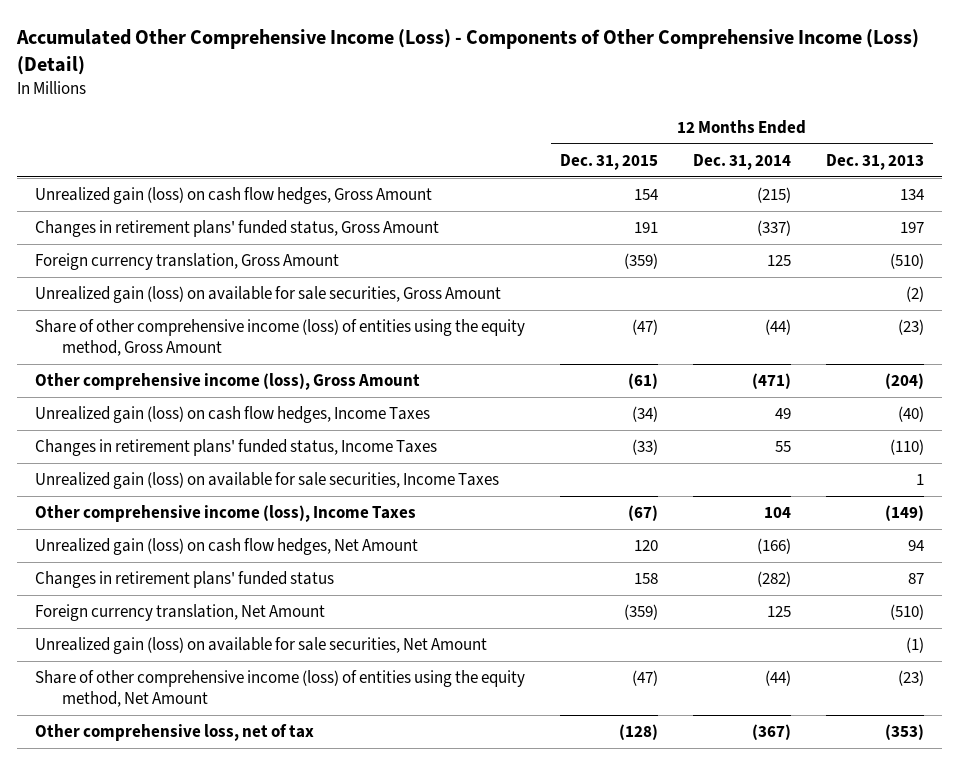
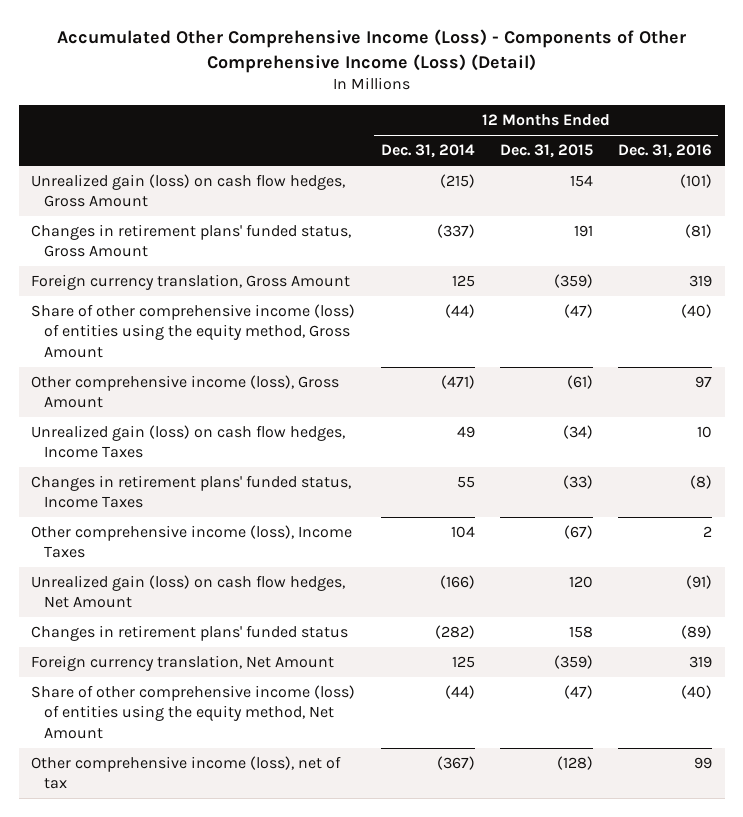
- | 12 Months Ended Dec. 31, 2015 | 12 Months Ended Dec. 31, 2014 | 12 Months Ended Dec. 31, 2013
+ | 12 Months Ended Dec. 31, 2014 | 12 Months Ended Dec. 31, 2015 | 12 Months Ended Dec. 31, 2016
- Unrealized gain (loss) on available for sale securities, Gross Amount | | | (2)
- Unrealized gain (loss) on available for sale securities, Income Taxes | | | 1
- Unrealized gain (loss) on available for sale securities, Net Amount | | | (1)
- Other comprehensive loss, net of tax | (128) | (367) | (353)
+ Other comprehensive income (loss), net of tax | (367) | (128) | 99

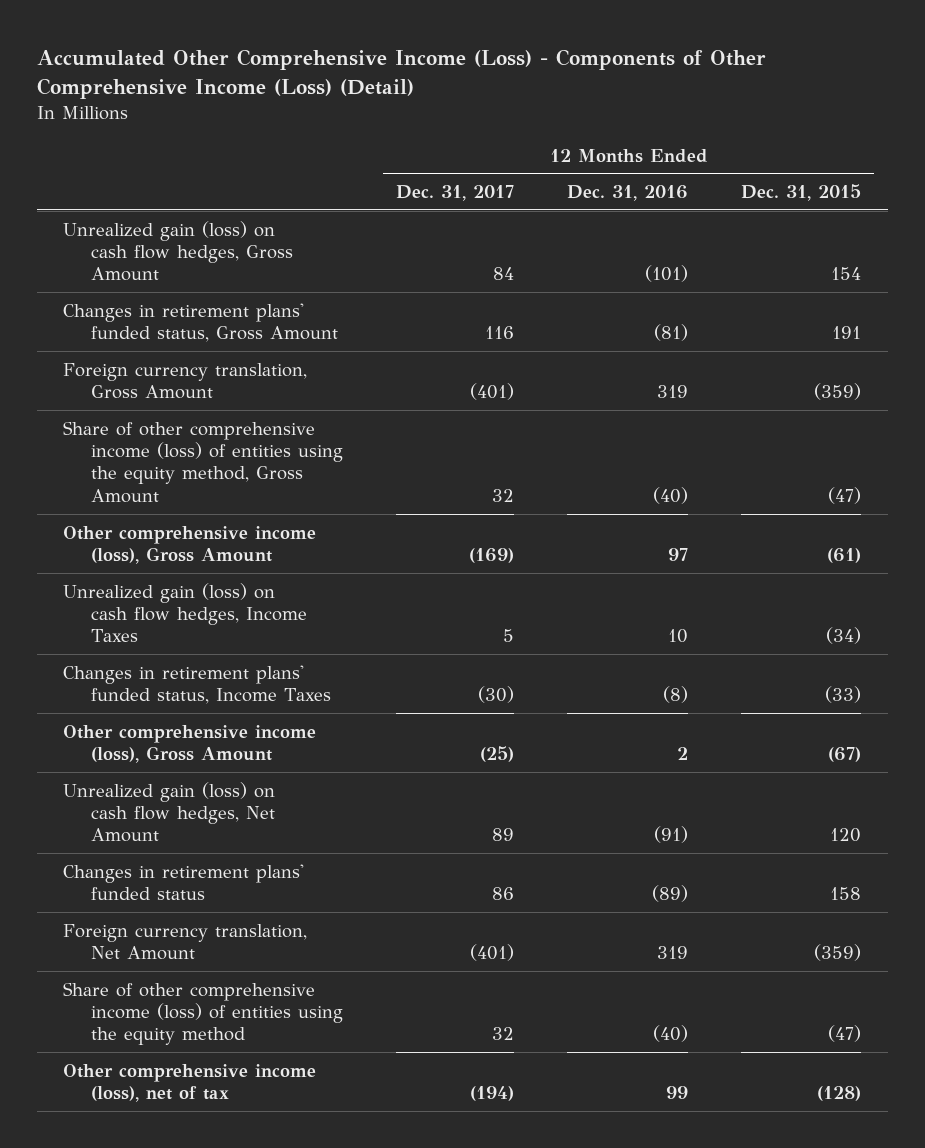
- | 12 Months Ended Dec. 31, 2014 | 12 Months Ended Dec. 31, 2015 | 12 Months Ended Dec. 31, 2016
+ | 12 Months Ended Dec. 31, 2017 | 12 Months Ended Dec. 31, 2016 | 12 Months Ended Dec. 31, 2015
- Other comprehensive income (loss), Income Taxes | 104 | (67) | 2
+ Other comprehensive income (loss), Gross Amount | (25) | 2 | (67)
- Share of other comprehensive income (loss) of entities using the equity method, Net Amount | (44) | (47) | (40)
+ Share of other comprehensive income (loss) of entities using the equity method | 32 | (40) | (47)

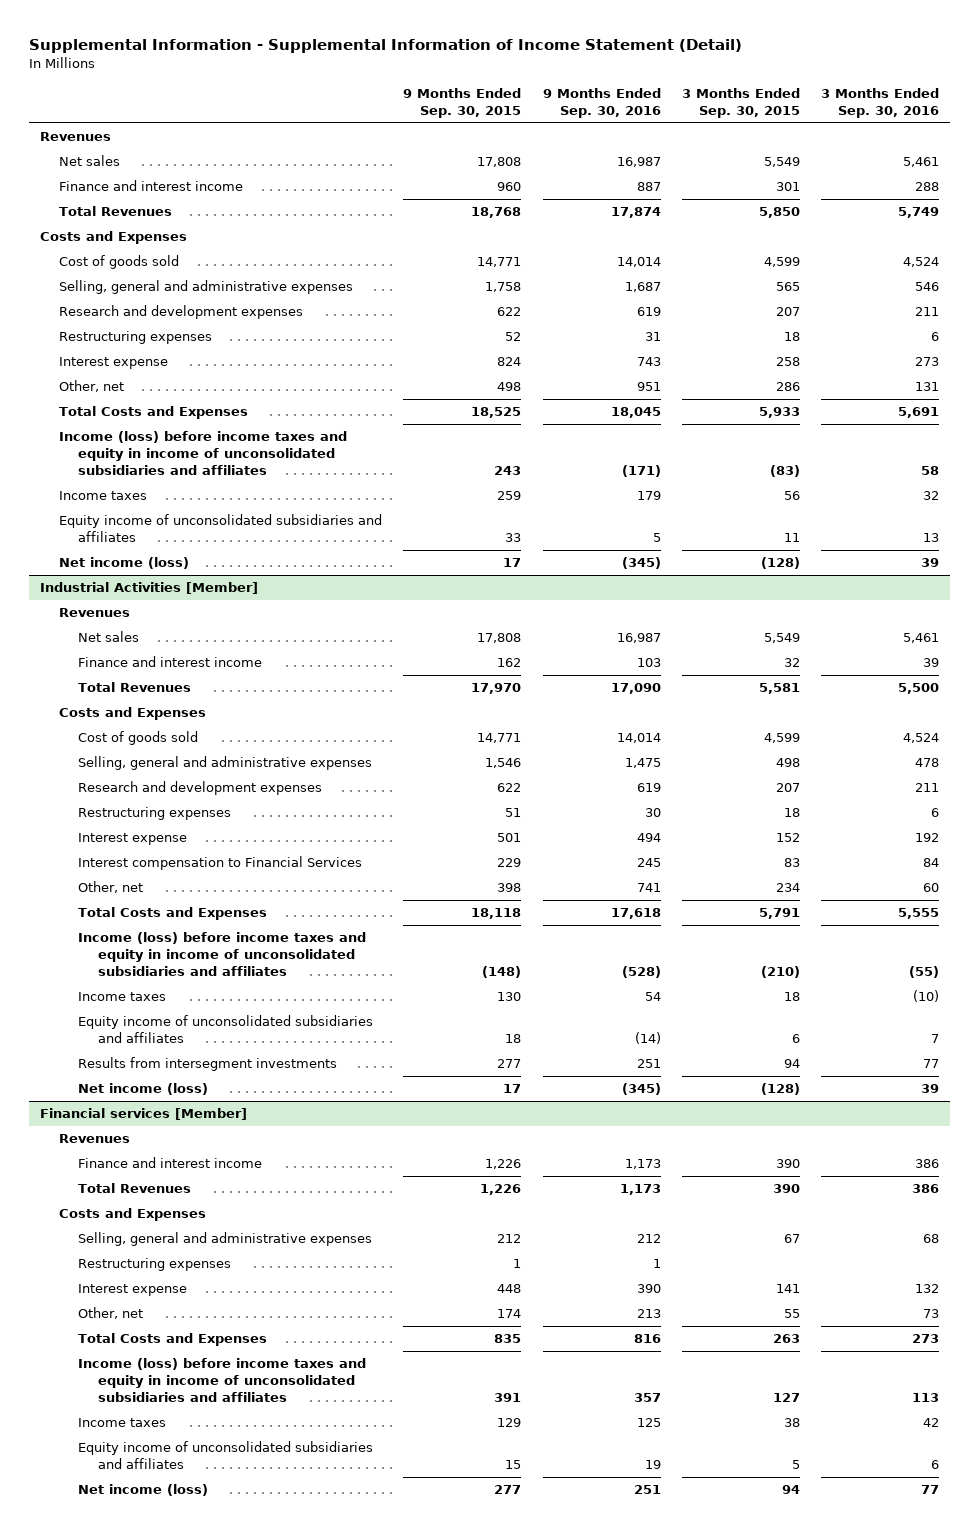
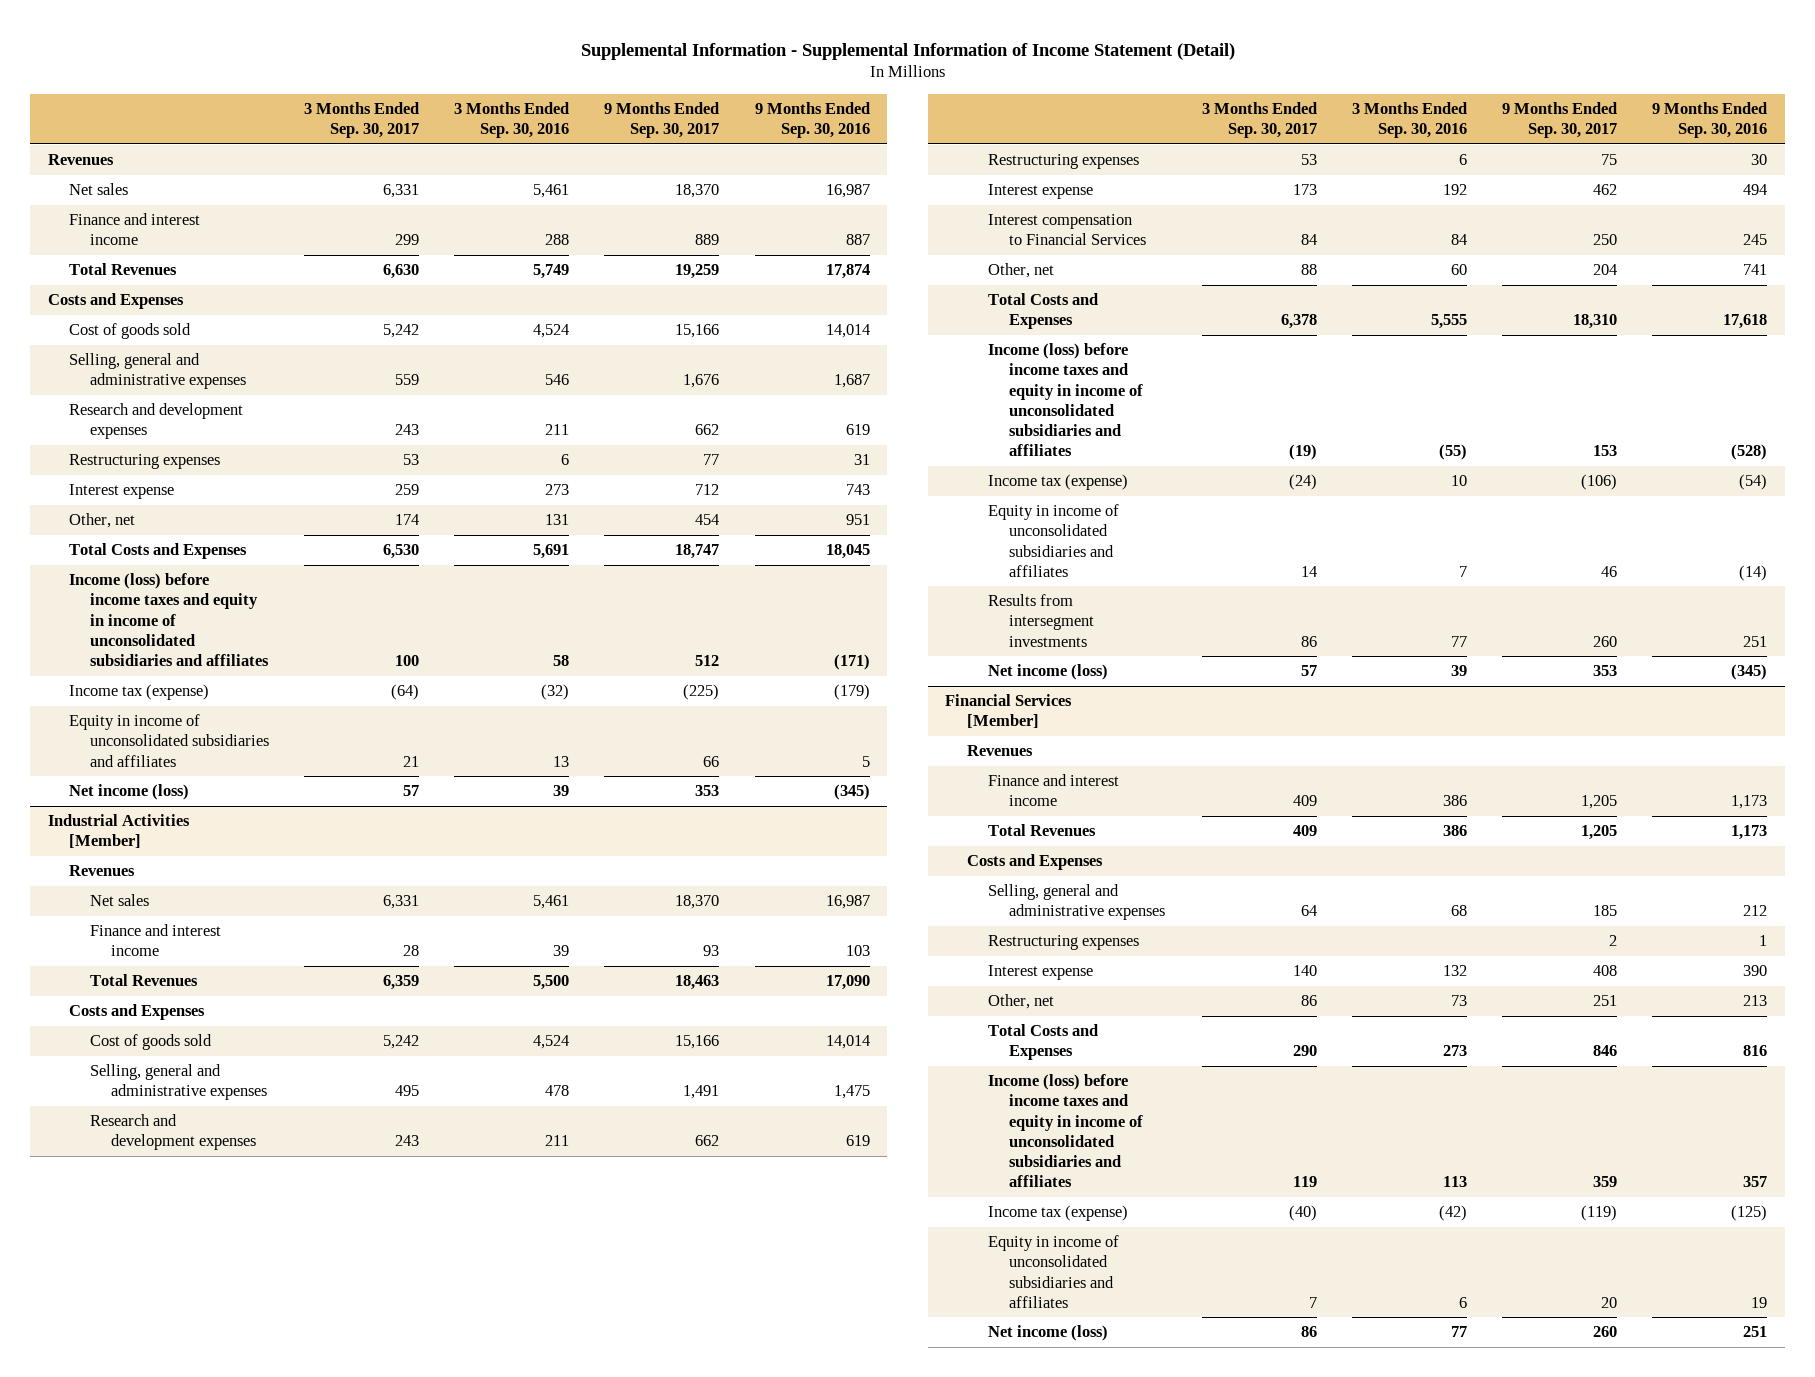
- | 9 Months Ended Sep. 30, 2015 | 9 Months Ended Sep. 30, 2016 | 3 Months Ended Sep. 30, 2015 | 3 Months Ended Sep. 30, 2016
+ | 3 Months Ended Sep. 30, 2017 | 3 Months Ended Sep. 30, 2016 | 9 Months Ended Sep. 30, 2017 | 9 Months Ended Sep. 30, 2016
- Income taxes | 259 | 179 | 56 | 32
- Equity income of unconsolidated subsidiaries and affiliates | 33 | 5 | 11 | 13
+ Income tax (expense) | (64) | (32) | (225) | (179)
+ Equity in income of unconsolidated subsidiaries and affiliates | 21 | 13 | 66 | 5
@ Industrial Activities [Member]
- Income taxes | 130 | 54 | 18 | (10)
- Equity income of unconsolidated subsidiaries and affiliates | 18 | (14) | 6 | 7
+ Income tax (expense) | (24) | 10 | (106) | (54)
+ Equity in income of unconsolidated subsidiaries and affiliates | 14 | 7 | 46 | (14)
- Financial services [Member]
+ Financial Services [Member]
- Income taxes | 129 | 125 | 38 | 42
- Equity income of unconsolidated subsidiaries and affiliates | 15 | 19 | 5 | 6
+ Income tax (expense) | (40) | (42) | (119) | (125)
+ Equity in income of unconsolidated subsidiaries and affiliates | 7 | 6 | 20 | 19

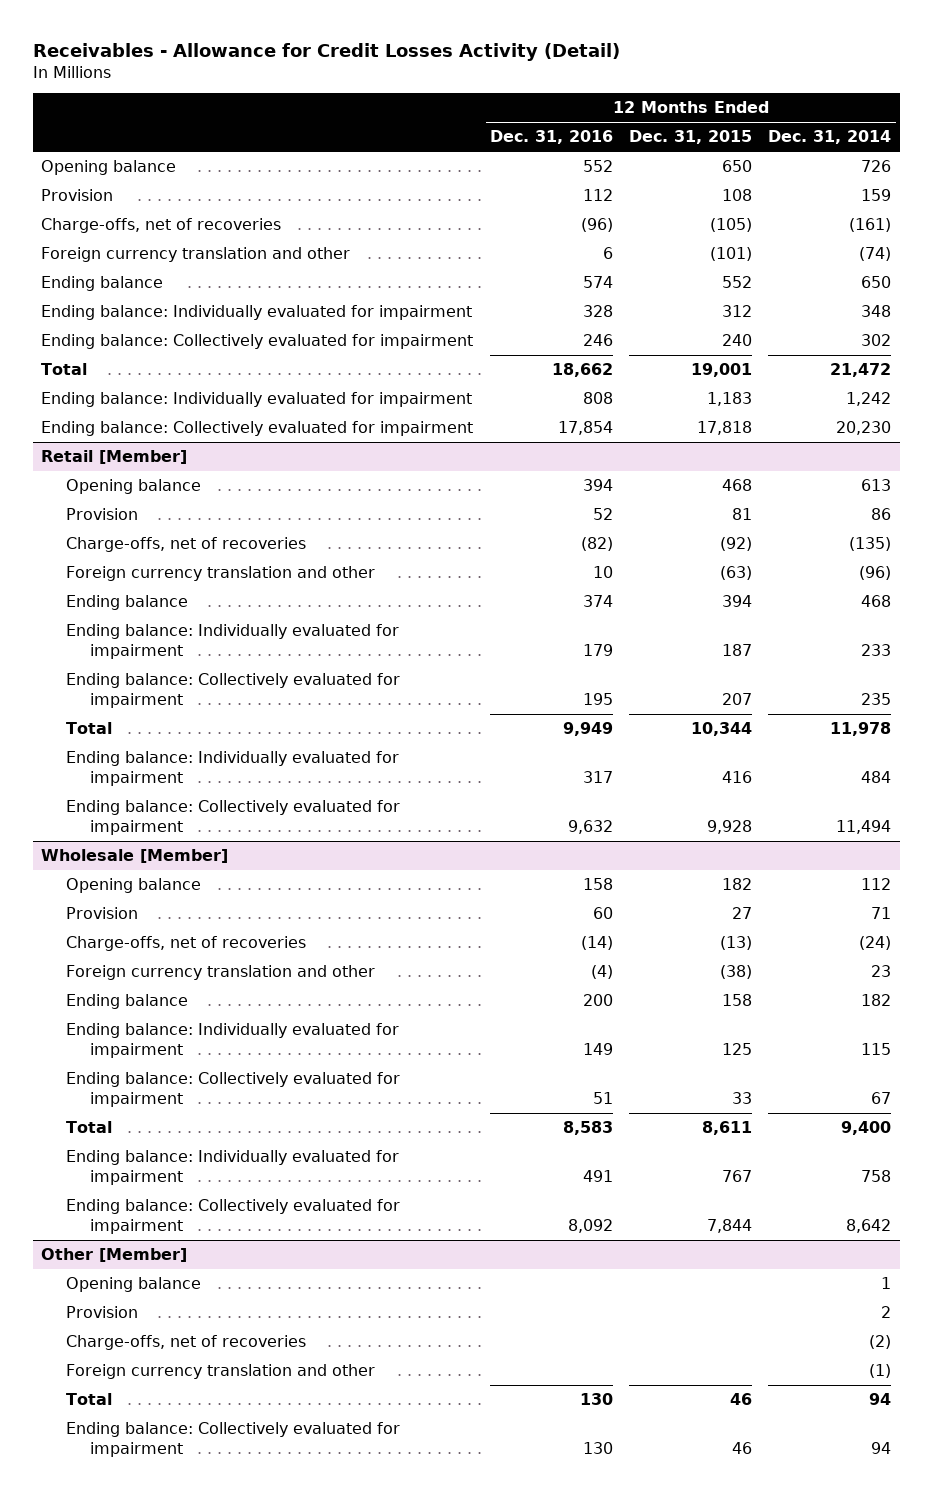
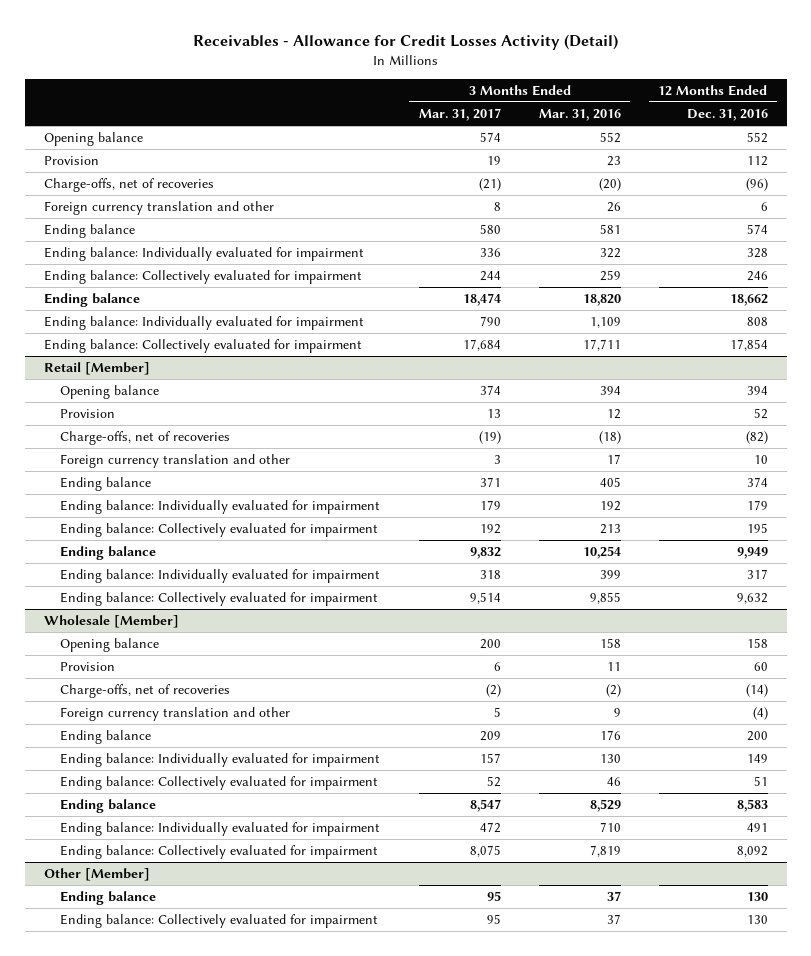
- | 12 Months Ended Dec. 31, 2016 | 12 Months Ended Dec. 31, 2015 | 12 Months Ended Dec. 31, 2014
+ | 3 Months Ended Mar. 31, 2017 | 3 Months Ended Mar. 31, 2016 | 12 Months Ended Dec. 31, 2016
- Total | 18,662 | 19,001 | 21,472
+ Ending balance | 18,474 | 18,820 | 18,662
@ Retail [Member]
- Total | 9,949 | 10,344 | 11,978
+ Ending balance | 9,832 | 10,254 | 9,949
@ Wholesale [Member]
- Total | 8,583 | 8,611 | 9,400
+ Ending balance | 8,547 | 8,529 | 8,583
@ Other [Member]
- Opening balance | | | 1
- Provision | | | 2
- Charge-offs, net of recoveries | | | (2)
- Foreign currency translation and other | | | (1)
- Total | 130 | 46 | 94
+ Ending balance | 95 | 37 | 130

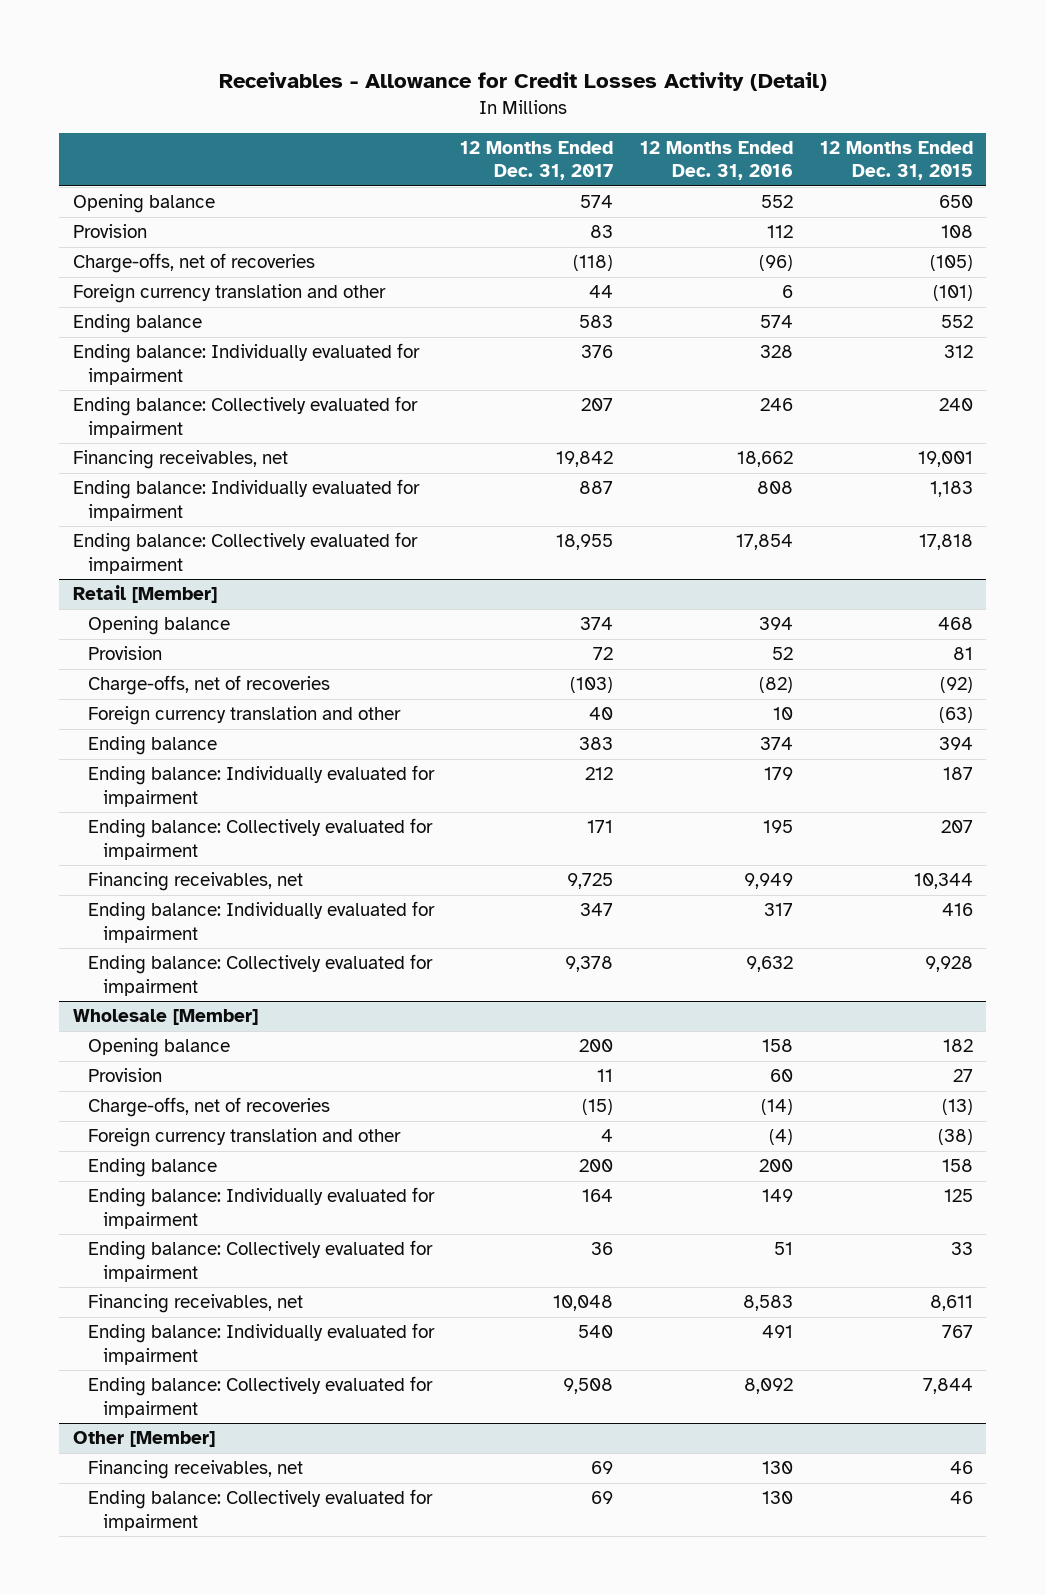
- | 3 Months Ended Mar. 31, 2017 | 3 Months Ended Mar. 31, 2016 | 12 Months Ended Dec. 31, 2016
+ | 12 Months Ended Dec. 31, 2017 | 12 Months Ended Dec. 31, 2016 | 12 Months Ended Dec. 31, 2015
- Ending balance | 18,474 | 18,820 | 18,662
+ Financing receivables, net | 19,842 | 18,662 | 19,001
@ Retail [Member]
- Ending balance | 9,832 | 10,254 | 9,949
+ Financing receivables, net | 9,725 | 9,949 | 10,344
@ Wholesale [Member]
- Ending balance | 8,547 | 8,529 | 8,583
+ Financing receivables, net | 10,048 | 8,583 | 8,611
@ Other [Member]
- Ending balance | 95 | 37 | 130
+ Financing receivables, net | 69 | 130 | 46

